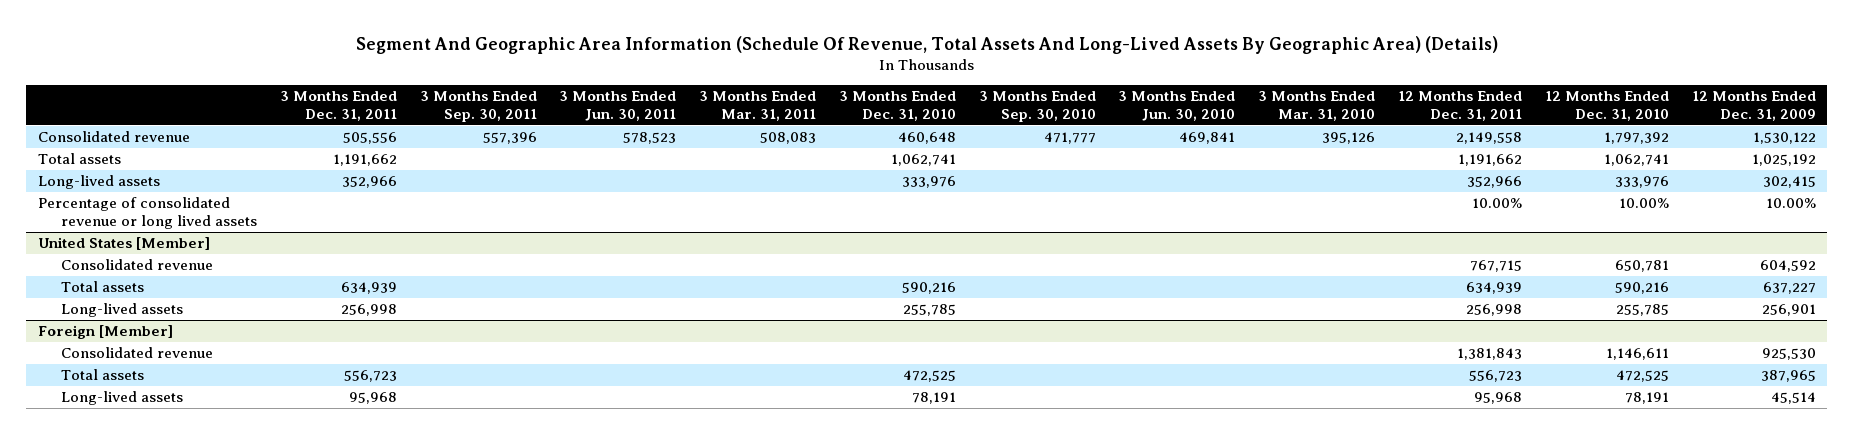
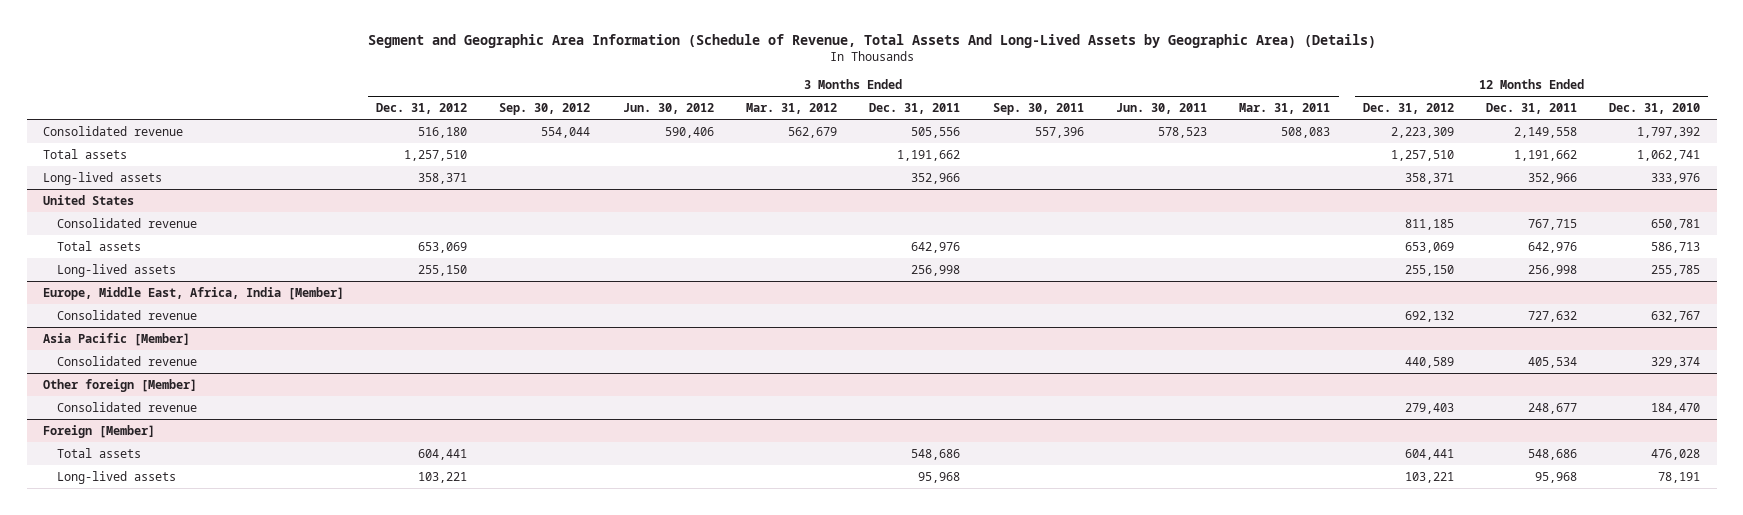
- Segment And Geographic Area Information (Schedule Of Revenue, Total Assets And Long-Lived Assets By Geographic Area) (Details)
+ Segment and Geographic Area Information (Schedule of Revenue, Total Assets And Long-Lived Assets by Geographic Area) (Details)
- | 3 Months Ended Dec. 31, 2011 | 3 Months Ended Sep. 30, 2011 | 3 Months Ended Jun. 30, 2011 | 3 Months Ended Mar. 31, 2011 | 3 Months Ended Dec. 31, 2010 | 3 Months Ended Sep. 30, 2010 | 3 Months Ended Jun. 30, 2010 | 3 Months Ended Mar. 31, 2010 | 12 Months Ended Dec. 31, 2011 | 12 Months Ended Dec. 31, 2010 | 12 Months Ended Dec. 31, 2009
+ | 3 Months Ended Dec. 31, 2012 | 3 Months Ended Sep. 30, 2012 | 3 Months Ended Jun. 30, 2012 | 3 Months Ended Mar. 31, 2012 | 3 Months Ended Dec. 31, 2011 | 3 Months Ended Sep. 30, 2011 | 3 Months Ended Jun. 30, 2011 | 3 Months Ended Mar. 31, 2011 | 12 Months Ended Dec. 31, 2012 | 12 Months Ended Dec. 31, 2011 | 12 Months Ended Dec. 31, 2010
- Percentage of consolidated revenue or long lived assets | | | | | | | | | 10.00% | 10.00% | 10.00%
- United States [Member]
+ United States
- Total assets | 634,939 | | | | 590,216 | | | | 634,939 | 590,216 | 637,227
+ Total assets | 653,069 | | | | 642,976 | | | | 653,069 | 642,976 | 586,713
+ Europe, Middle East, Africa, India [Member]
+ Consolidated revenue | | | | | | | | | 692,132 | 727,632 | 632,767
+ Asia Pacific [Member]
+ Consolidated revenue | | | | | | | | | 440,589 | 405,534 | 329,374
+ Other foreign [Member]
+ Consolidated revenue | | | | | | | | | 279,403 | 248,677 | 184,470
@ Foreign [Member]
- Consolidated revenue | | | | | | | | | 1,381,843 | 1,146,611 | 925,530
- Total assets | 556,723 | | | | 472,525 | | | | 556,723 | 472,525 | 387,965
+ Total assets | 604,441 | | | | 548,686 | | | | 604,441 | 548,686 | 476,028

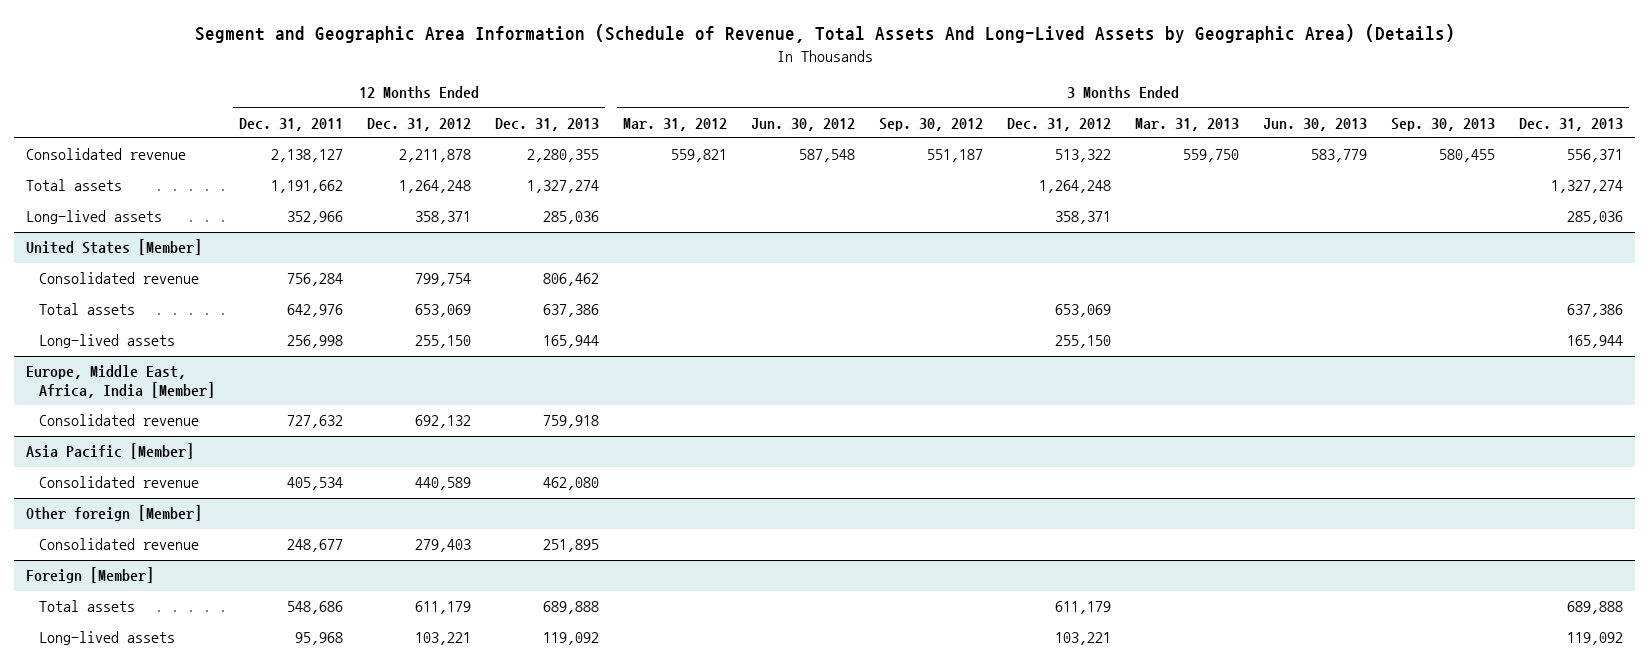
- | 3 Months Ended Dec. 31, 2012 | 3 Months Ended Sep. 30, 2012 | 3 Months Ended Jun. 30, 2012 | 3 Months Ended Mar. 31, 2012 | 3 Months Ended Dec. 31, 2011 | 3 Months Ended Sep. 30, 2011 | 3 Months Ended Jun. 30, 2011 | 3 Months Ended Mar. 31, 2011 | 12 Months Ended Dec. 31, 2012 | 12 Months Ended Dec. 31, 2011 | 12 Months Ended Dec. 31, 2010
+ | 12 Months Ended Dec. 31, 2011 | 12 Months Ended Dec. 31, 2012 | 12 Months Ended Dec. 31, 2013 | 3 Months Ended Mar. 31, 2012 | 3 Months Ended Jun. 30, 2012 | 3 Months Ended Sep. 30, 2012 | 3 Months Ended Dec. 31, 2012 | 3 Months Ended Mar. 31, 2013 | 3 Months Ended Jun. 30, 2013 | 3 Months Ended Sep. 30, 2013 | 3 Months Ended Dec. 31, 2013
- Consolidated revenue | 516,180 | 554,044 | 590,406 | 562,679 | 505,556 | 557,396 | 578,523 | 508,083 | 2,223,309 | 2,149,558 | 1,797,392
- Total assets | 1,257,510 | | | | 1,191,662 | | | | 1,257,510 | 1,191,662 | 1,062,741
+ Consolidated revenue | 2,138,127 | 2,211,878 | 2,280,355 | 559,821 | 587,548 | 551,187 | 513,322 | 559,750 | 583,779 | 580,455 | 556,371
+ Total assets | 1,191,662 | 1,264,248 | 1,327,274 | | | | 1,264,248 | | | | 1,327,274
- United States
- Consolidated revenue | | | | | | | | | 811,185 | 767,715 | 650,781
+ United States [Member]
+ Consolidated revenue | 756,284 | 799,754 | 806,462 | | | | | | | |
@ Foreign [Member]
- Total assets | 604,441 | | | | 548,686 | | | | 604,441 | 548,686 | 476,028
+ Total assets | 548,686 | 611,179 | 689,888 | | | | 611,179 | | | | 689,888

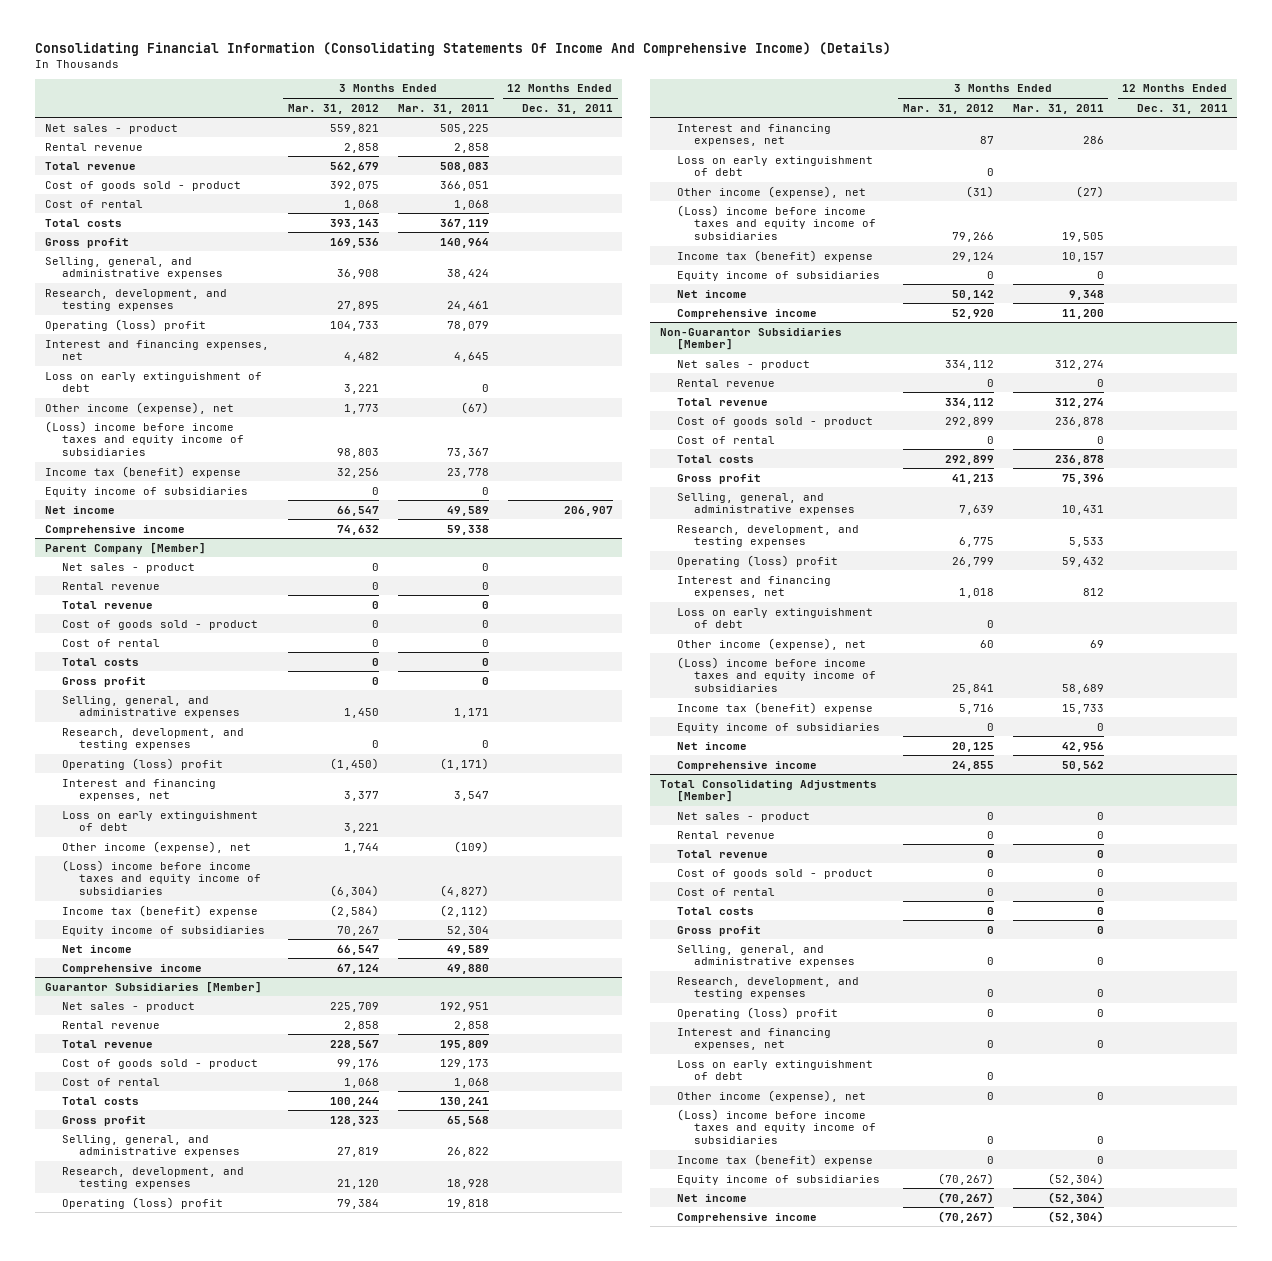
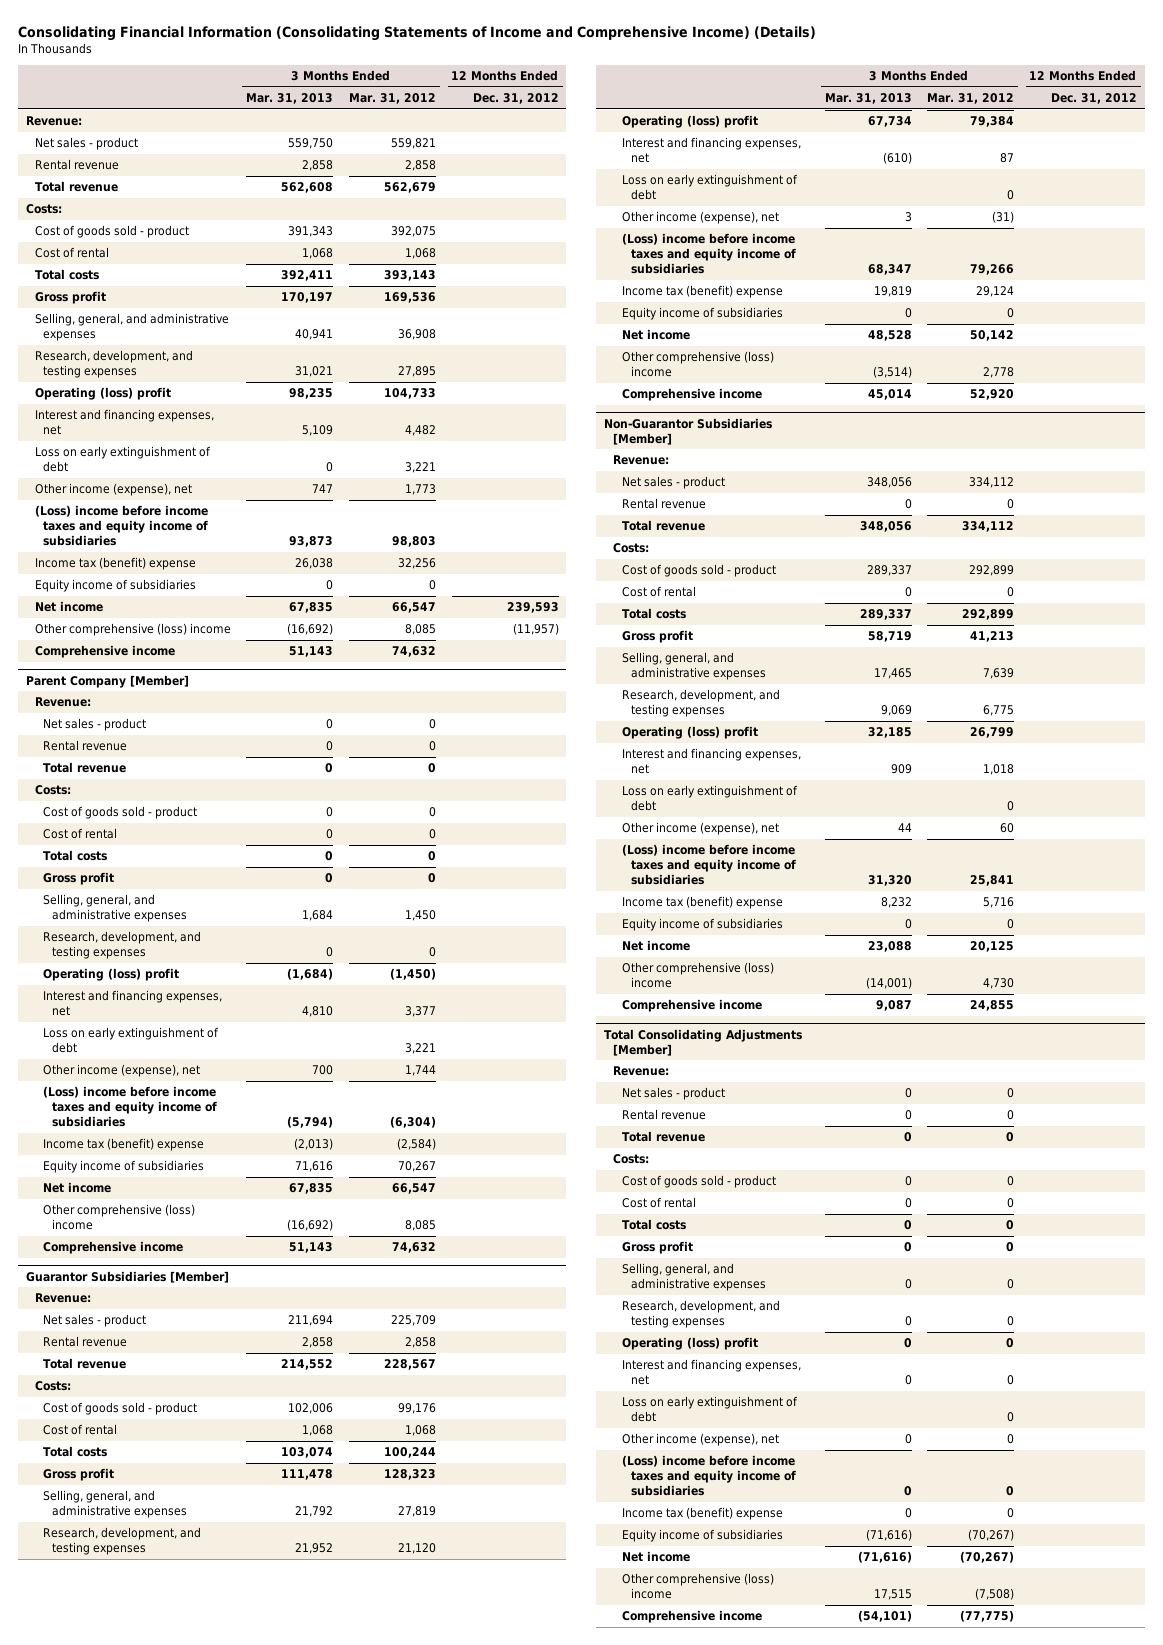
- Consolidating Financial Information (Consolidating Statements Of Income And Comprehensive Income) (Details)
+ Consolidating Financial Information (Consolidating Statements of Income and Comprehensive Income) (Details)
- | 3 Months Ended Mar. 31, 2012 | 3 Months Ended Mar. 31, 2011 | 12 Months Ended Dec. 31, 2011
+ | 3 Months Ended Mar. 31, 2013 | 3 Months Ended Mar. 31, 2012 | 12 Months Ended Dec. 31, 2012
+ Revenue:
+ Costs:
+ Other comprehensive (loss) income | (16,692) | 8,085 | (11,957)
@ Parent Company [Member]
+ Revenue:
+ Costs:
- Comprehensive income | 67,124 | 49,880 |
+ Other comprehensive (loss) income | (16,692) | 8,085 |
+ Comprehensive income | 51,143 | 74,632 |
@ Guarantor Subsidiaries [Member]
+ Revenue:
+ Costs:
+ Other comprehensive (loss) income | (3,514) | 2,778 |
@ Non-Guarantor Subsidiaries [Member]
+ Revenue:
+ Costs:
+ Other comprehensive (loss) income | (14,001) | 4,730 |
@ Total Consolidating Adjustments [Member]
+ Revenue:
+ Costs:
- Comprehensive income | (70,267) | (52,304) |
+ Other comprehensive (loss) income | 17,515 | (7,508) |
+ Comprehensive income | (54,101) | (77,775) |

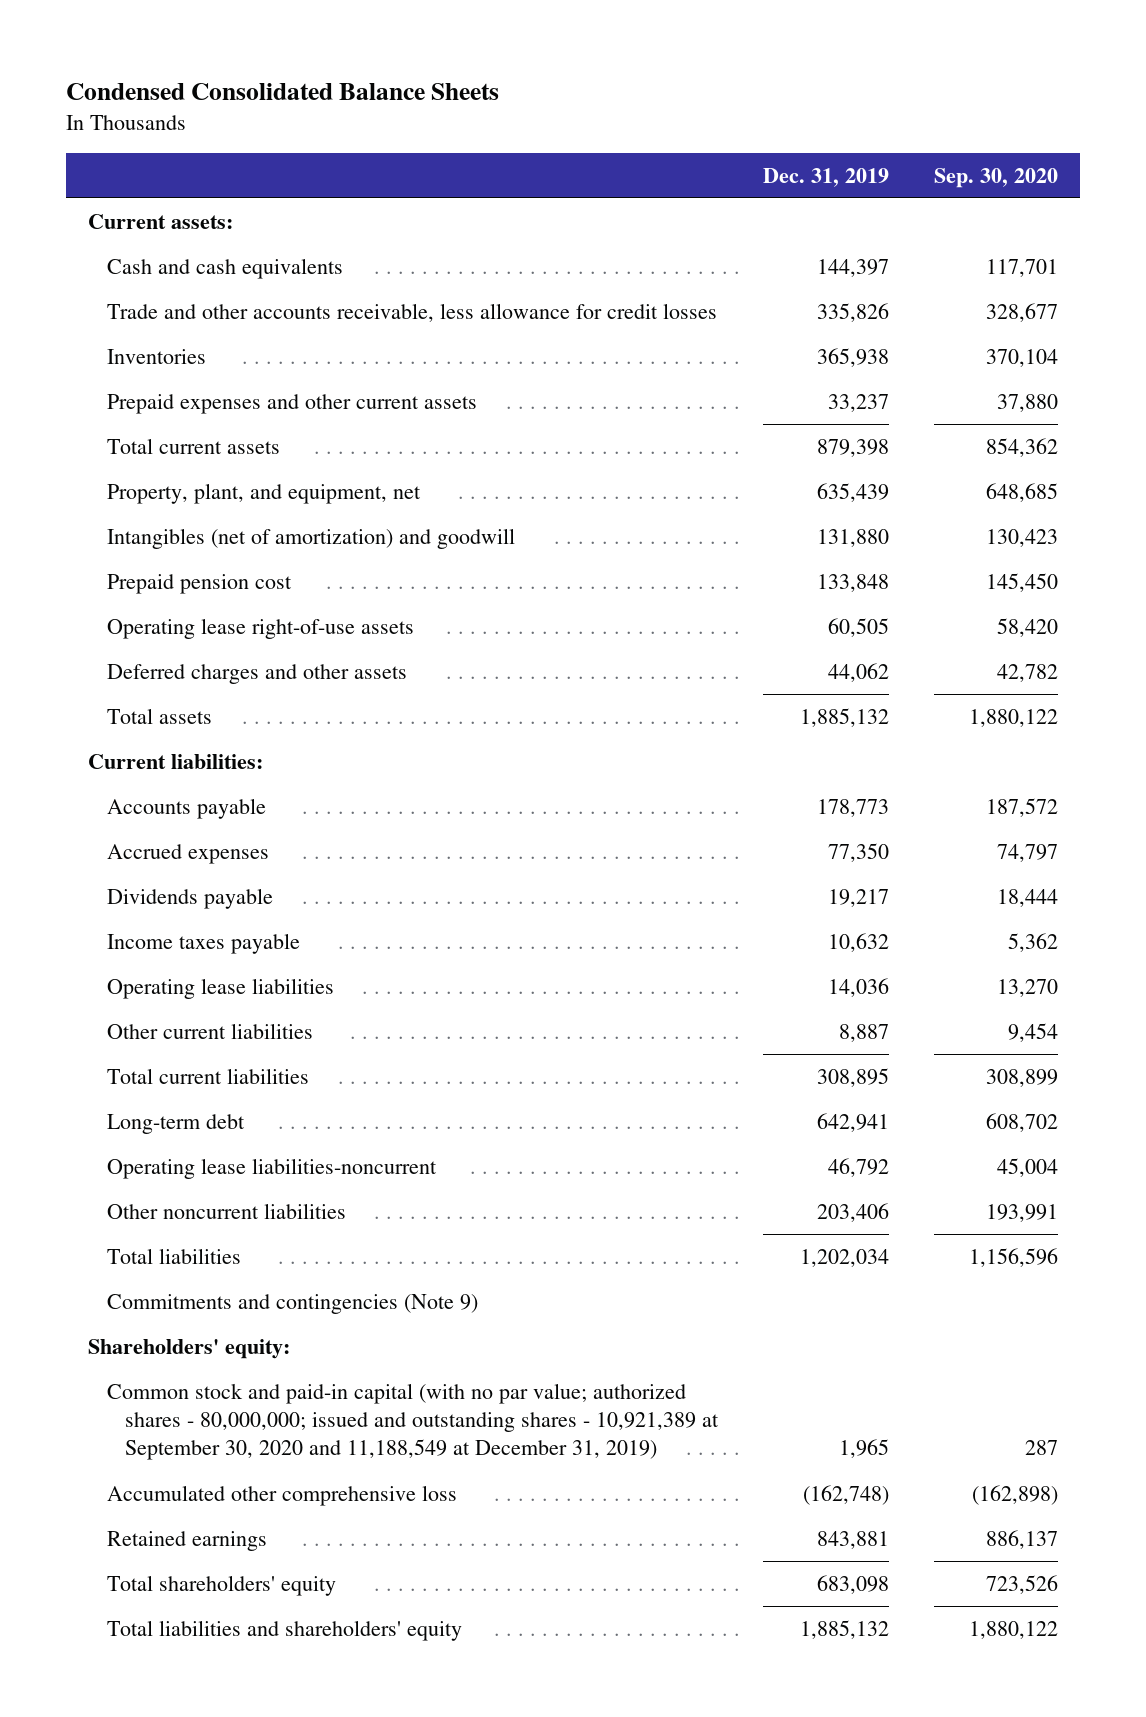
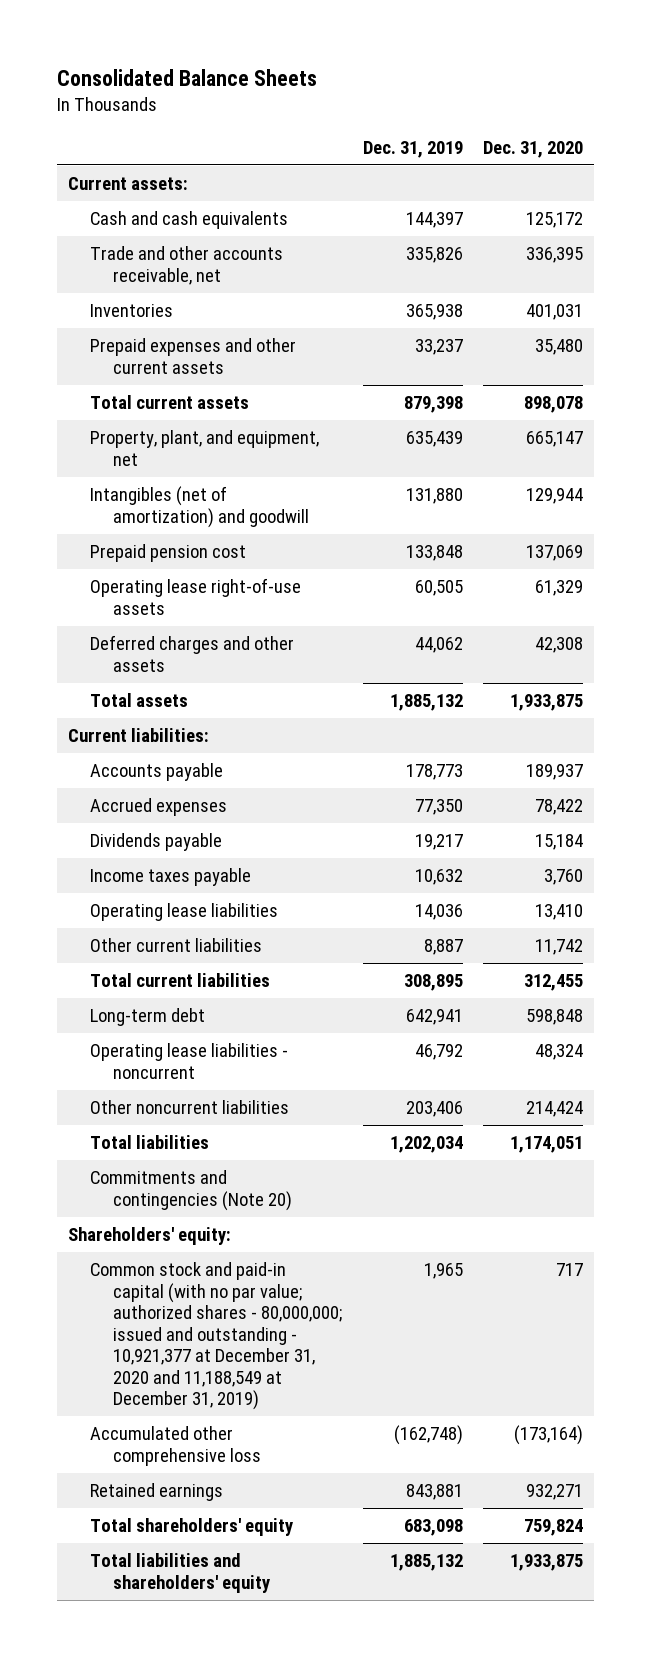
- Condensed Consolidated Balance Sheets
+ Consolidated Balance Sheets
- | Dec. 31, 2019 | Sep. 30, 2020
+ | Dec. 31, 2019 | Dec. 31, 2020
- Trade and other accounts receivable, less allowance for credit losses | 335,826 | 328,677
+ Trade and other accounts receivable, net | 335,826 | 336,395
- Operating lease liabilities-noncurrent | 46,792 | 45,004
+ Operating lease liabilities - noncurrent | 46,792 | 48,324
- Commitments and contingencies (Note 9)
+ Commitments and contingencies (Note 20)
- Common stock and paid-in capital (with no par value; authorized shares - 80,000,000; issued and outstanding shares - 10,921,389 at September 30, 2020 and 11,188,549 at December 31, 2019) | 1,965 | 287
+ Common stock and paid-in capital (with no par value; authorized shares - 80,000,000; issued and outstanding - 10,921,377 at December 31, 2020 and 11,188,549 at December 31, 2019) | 1,965 | 717

